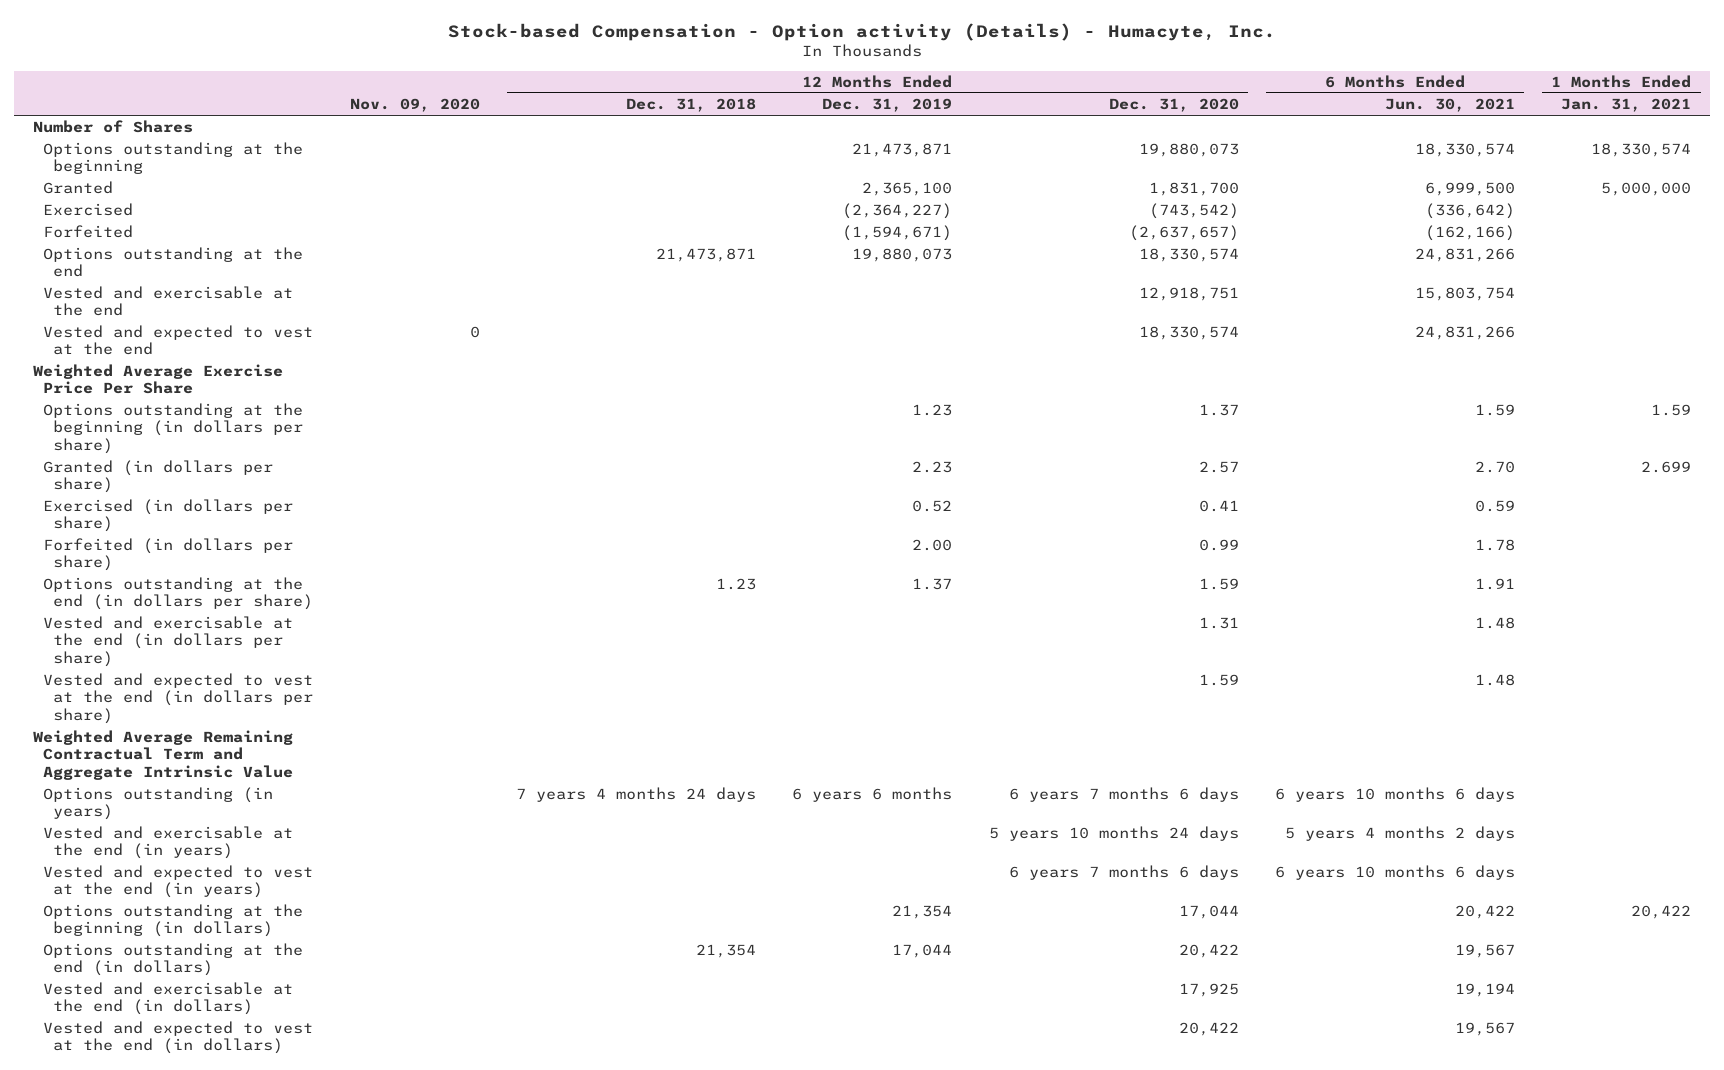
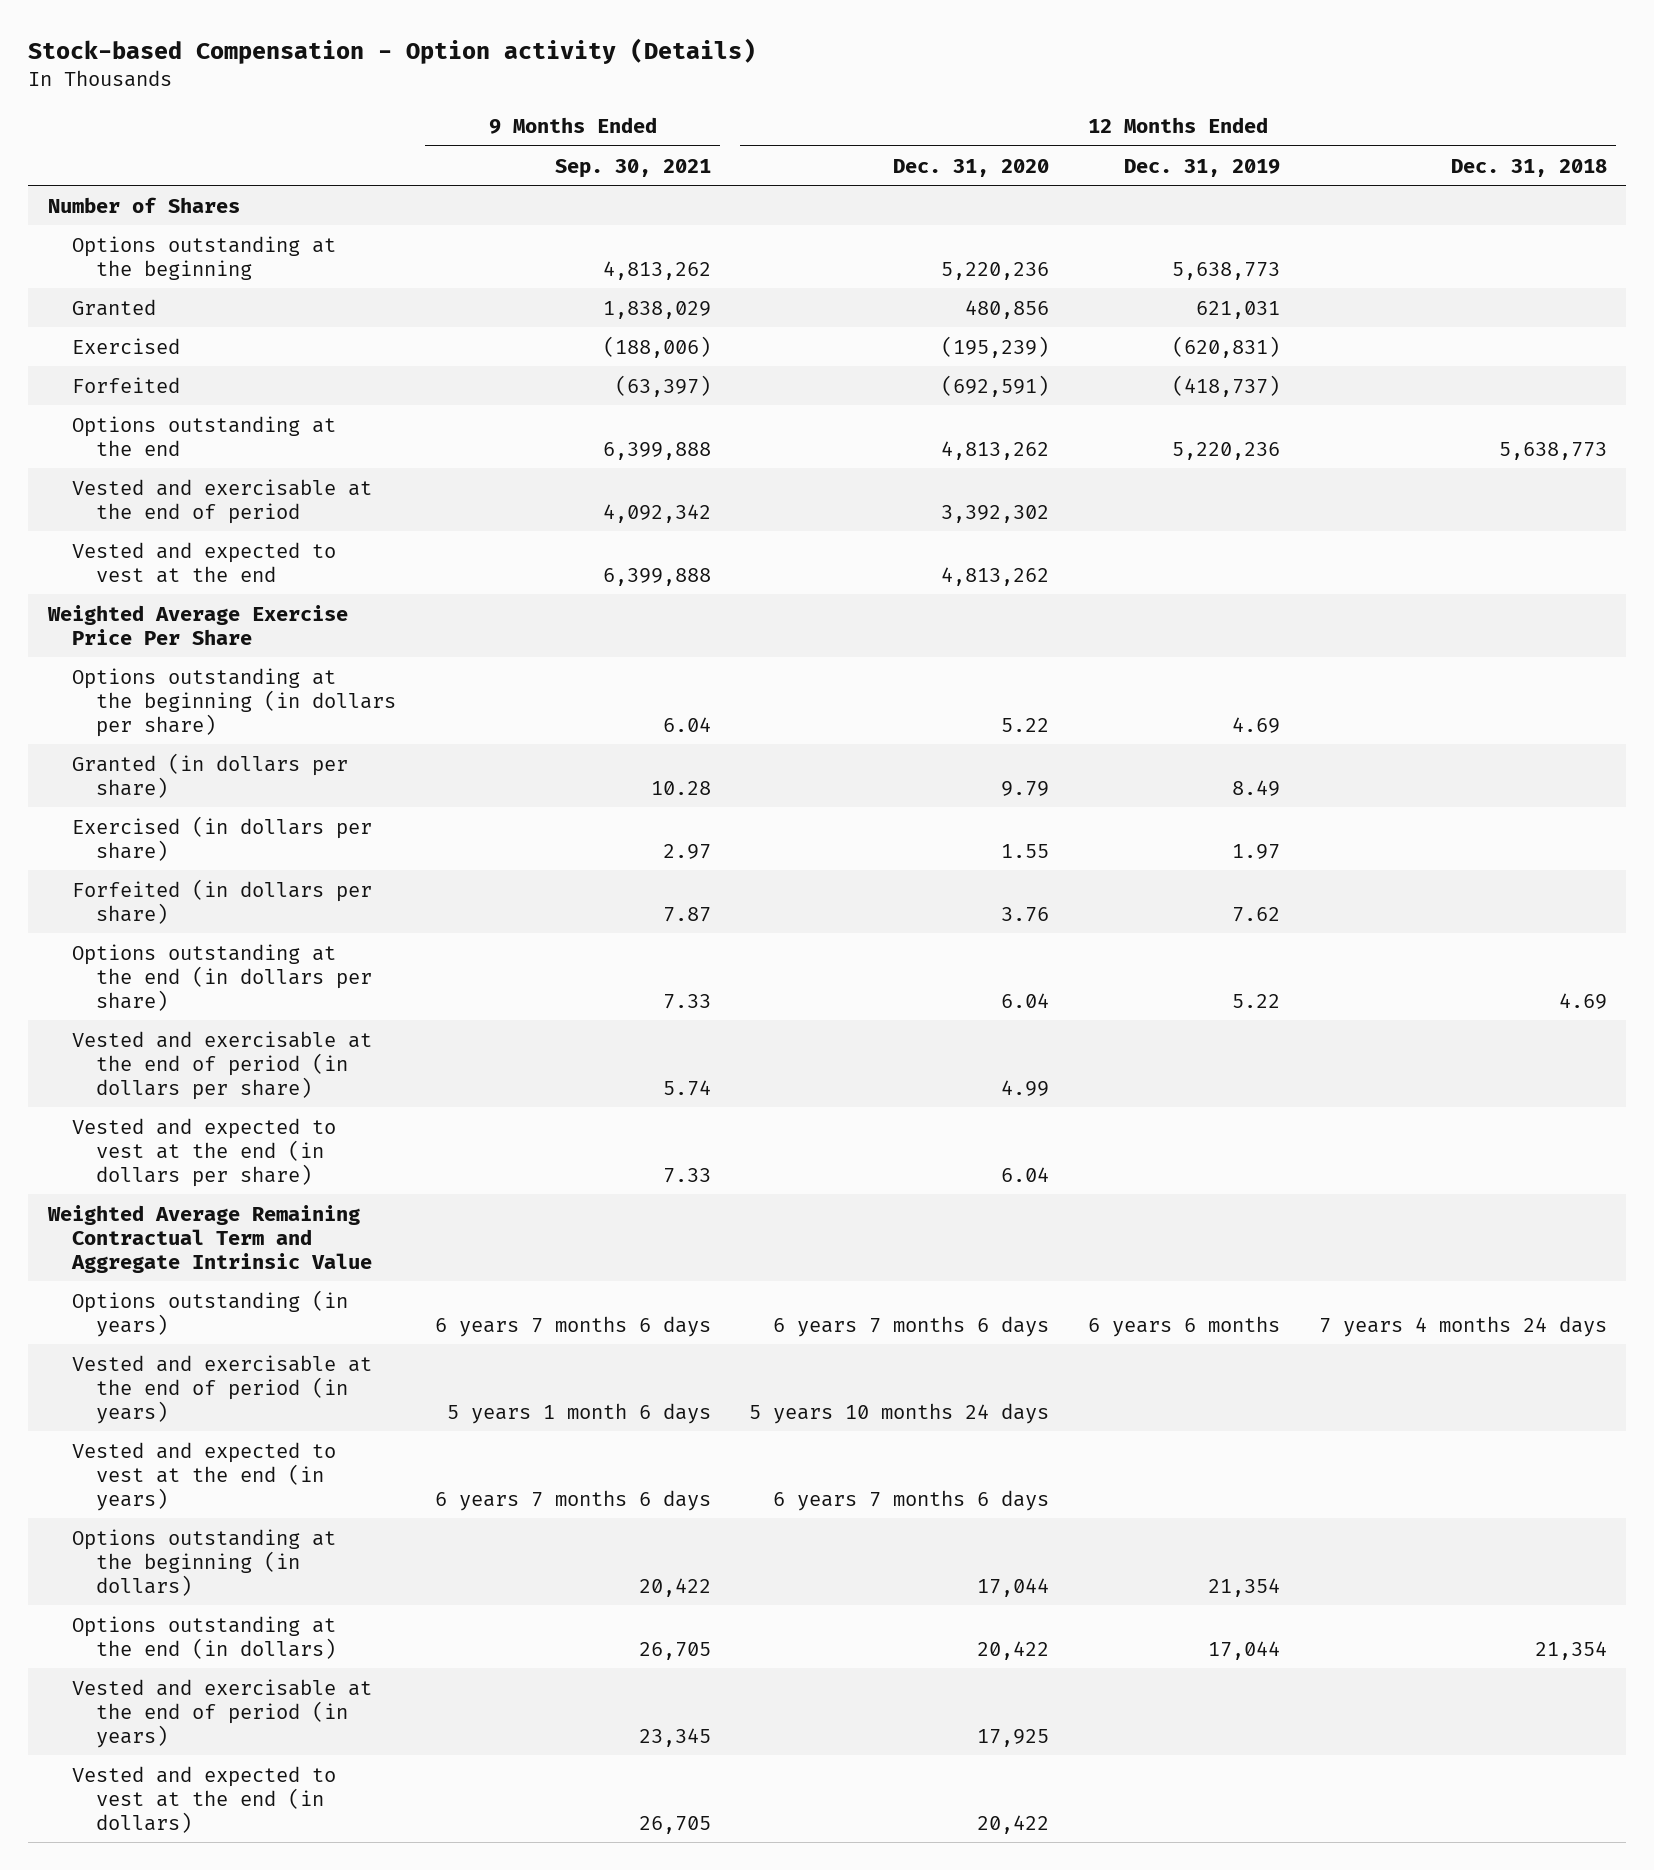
- Stock-based Compensation - Option activity (Details) - Humacyte, Inc.
+ Stock-based Compensation - Option activity (Details)
- | Nov. 09, 2020 | 12 Months Ended Dec. 31, 2018 | 12 Months Ended Dec. 31, 2019 | 12 Months Ended Dec. 31, 2020 | 6 Months Ended Jun. 30, 2021 | 1 Months Ended Jan. 31, 2021
+ | 9 Months Ended Sep. 30, 2021 | 12 Months Ended Dec. 31, 2020 | 12 Months Ended Dec. 31, 2019 | 12 Months Ended Dec. 31, 2018
- Options outstanding at the beginning | | | 21,473,871 | 19,880,073 | 18,330,574 | 18,330,574
- Granted | | | 2,365,100 | 1,831,700 | 6,999,500 | 5,000,000
- Exercised | | | (2,364,227) | (743,542) | (336,642) |
- Forfeited | | | (1,594,671) | (2,637,657) | (162,166) |
- Options outstanding at the end | | 21,473,871 | 19,880,073 | 18,330,574 | 24,831,266 |
- Vested and exercisable at the end | | | | 12,918,751 | 15,803,754 |
- Vested and expected to vest at the end | 0 | | | 18,330,574 | 24,831,266 |
+ Options outstanding at the beginning | 4,813,262 | 5,220,236 | 5,638,773 |
+ Granted | 1,838,029 | 480,856 | 621,031 |
+ Exercised | (188,006) | (195,239) | (620,831) |
+ Forfeited | (63,397) | (692,591) | (418,737) |
+ Options outstanding at the end | 6,399,888 | 4,813,262 | 5,220,236 | 5,638,773
+ Vested and exercisable at the end of period | 4,092,342 | 3,392,302 | |
+ Vested and expected to vest at the end | 6,399,888 | 4,813,262 | |
- Options outstanding at the beginning (in dollars per share) | | | 1.23 | 1.37 | 1.59 | 1.59
- Granted (in dollars per share) | | | 2.23 | 2.57 | 2.70 | 2.699
- Exercised (in dollars per share) | | | 0.52 | 0.41 | 0.59 |
- Forfeited (in dollars per share) | | | 2.00 | 0.99 | 1.78 |
- Options outstanding at the end (in dollars per share) | | 1.23 | 1.37 | 1.59 | 1.91 |
- Vested and exercisable at the end (in dollars per share) | | | | 1.31 | 1.48 |
- Vested and expected to vest at the end (in dollars per share) | | | | 1.59 | 1.48 |
+ Options outstanding at the beginning (in dollars per share) | 6.04 | 5.22 | 4.69 |
+ Granted (in dollars per share) | 10.28 | 9.79 | 8.49 |
+ Exercised (in dollars per share) | 2.97 | 1.55 | 1.97 |
+ Forfeited (in dollars per share) | 7.87 | 3.76 | 7.62 |
+ Options outstanding at the end (in dollars per share) | 7.33 | 6.04 | 5.22 | 4.69
+ Vested and exercisable at the end of period (in dollars per share) | 5.74 | 4.99 | |
+ Vested and expected to vest at the end (in dollars per share) | 7.33 | 6.04 | |
- Vested and exercisable at the end (in years) | | | | 5 years 10 months 24 days | 5 years 4 months 2 days |
+ Vested and exercisable at the end of period (in years) | 5 years 1 month 6 days | 5 years 10 months 24 days | |
- Vested and exercisable at the end (in dollars) | | | | 17,925 | 19,194 |
+ Vested and exercisable at the end of period (in years) | 23,345 | 17,925 | |

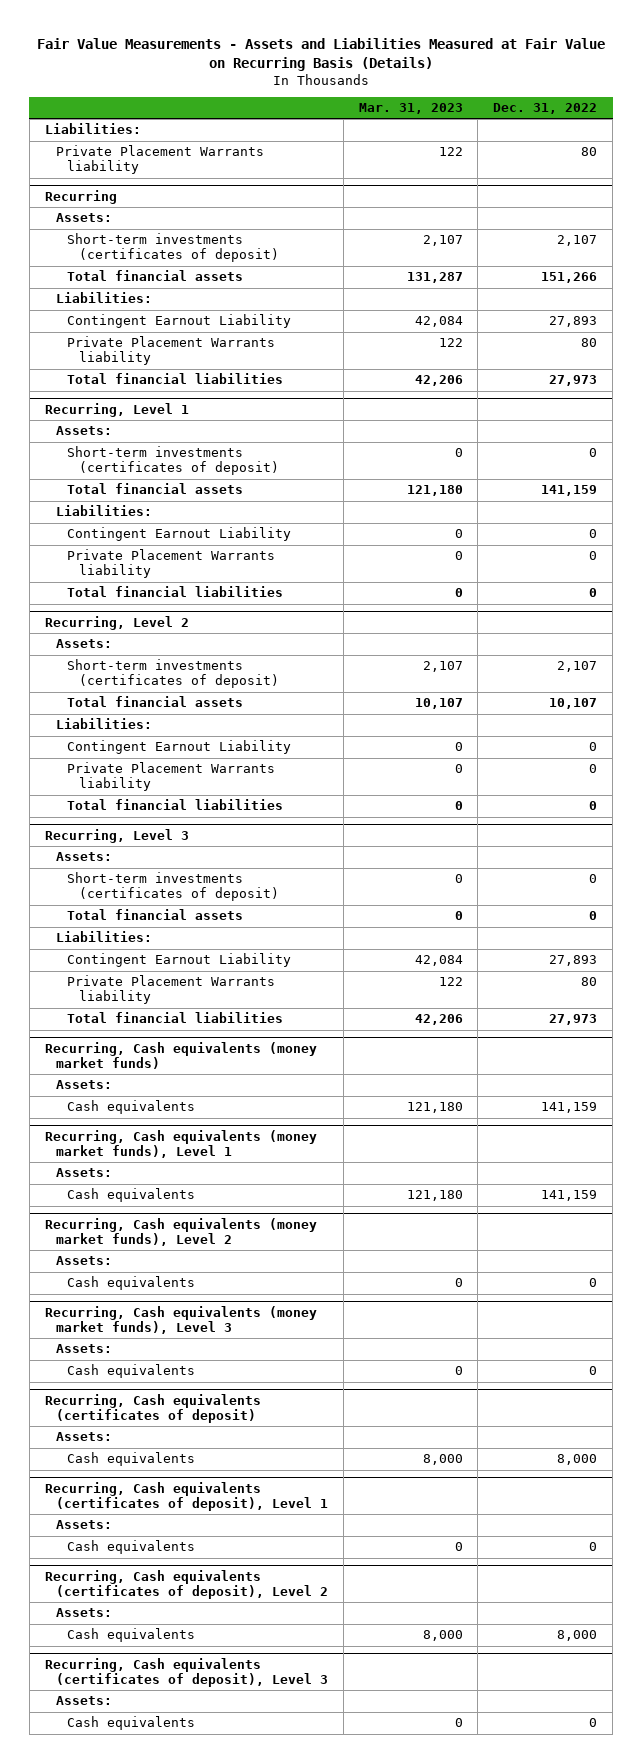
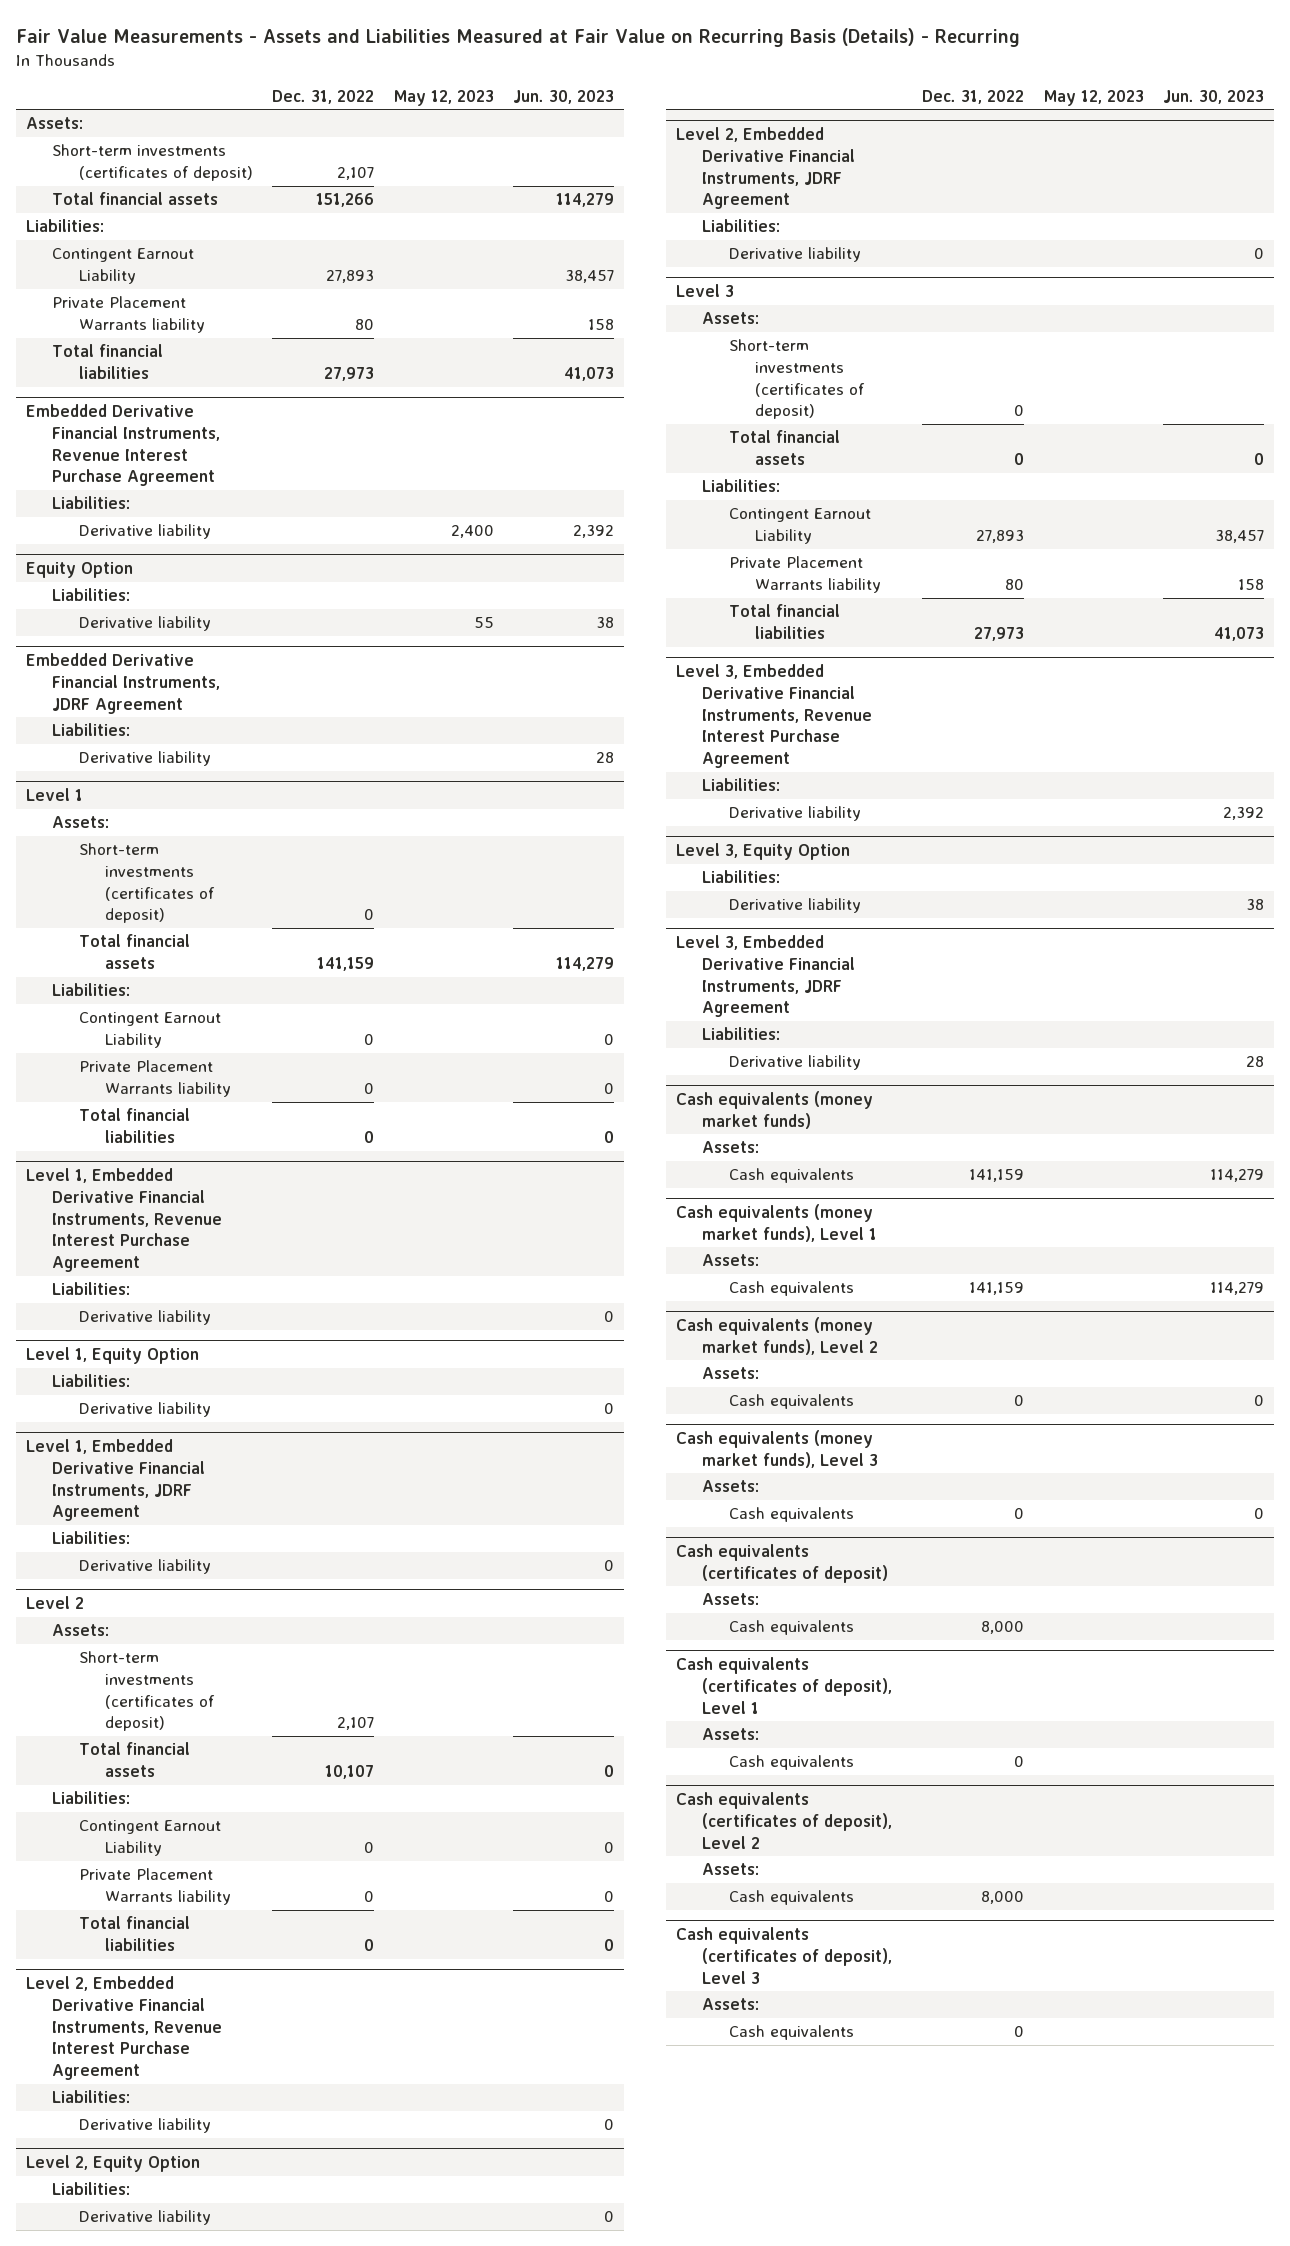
- Fair Value Measurements - Assets and Liabilities Measured at Fair Value on Recurring Basis (Details)
+ Fair Value Measurements - Assets and Liabilities Measured at Fair Value on Recurring Basis (Details) - Recurring
- | Mar. 31, 2023 | Dec. 31, 2022
+ | Dec. 31, 2022 | May 12, 2023 | Jun. 30, 2023
- Liabilities:
- Private Placement Warrants liability | 122 | 80
- Recurring
- Recurring, Level 1
+ Embedded Derivative Financial Instruments, Revenue Interest Purchase Agreement
+ Liabilities:
+ Derivative liability | | 2,400 | 2,392
+ Equity Option
+ Liabilities:
+ Derivative liability | | 55 | 38
+ Embedded Derivative Financial Instruments, JDRF Agreement
+ Liabilities:
+ Derivative liability | | | 28
+ Level 1
- Recurring, Level 2
+ Level 1, Embedded Derivative Financial Instruments, Revenue Interest Purchase Agreement
+ Liabilities:
+ Derivative liability | | | 0
+ Level 1, Equity Option
+ Liabilities:
+ Derivative liability | | | 0
+ Level 1, Embedded Derivative Financial Instruments, JDRF Agreement
+ Liabilities:
+ Derivative liability | | | 0
+ Level 2
- Recurring, Level 3
+ Level 2, Embedded Derivative Financial Instruments, Revenue Interest Purchase Agreement
+ Liabilities:
+ Derivative liability | | | 0
+ Level 2, Equity Option
+ Liabilities:
+ Derivative liability | | | 0
+ Level 2, Embedded Derivative Financial Instruments, JDRF Agreement
+ Liabilities:
+ Derivative liability | | | 0
+ Level 3
- Recurring, Cash equivalents (money market funds)
+ Level 3, Embedded Derivative Financial Instruments, Revenue Interest Purchase Agreement
+ Liabilities:
+ Derivative liability | | | 2,392
+ Level 3, Equity Option
+ Liabilities:
+ Derivative liability | | | 38
+ Level 3, Embedded Derivative Financial Instruments, JDRF Agreement
+ Liabilities:
+ Derivative liability | | | 28
+ Cash equivalents (money market funds)
- Recurring, Cash equivalents (money market funds), Level 1
+ Cash equivalents (money market funds), Level 1
- Recurring, Cash equivalents (money market funds), Level 2
+ Cash equivalents (money market funds), Level 2
- Recurring, Cash equivalents (money market funds), Level 3
+ Cash equivalents (money market funds), Level 3
- Recurring, Cash equivalents (certificates of deposit)
+ Cash equivalents (certificates of deposit)
- Recurring, Cash equivalents (certificates of deposit), Level 1
+ Cash equivalents (certificates of deposit), Level 1
- Recurring, Cash equivalents (certificates of deposit), Level 2
+ Cash equivalents (certificates of deposit), Level 2
- Recurring, Cash equivalents (certificates of deposit), Level 3
+ Cash equivalents (certificates of deposit), Level 3

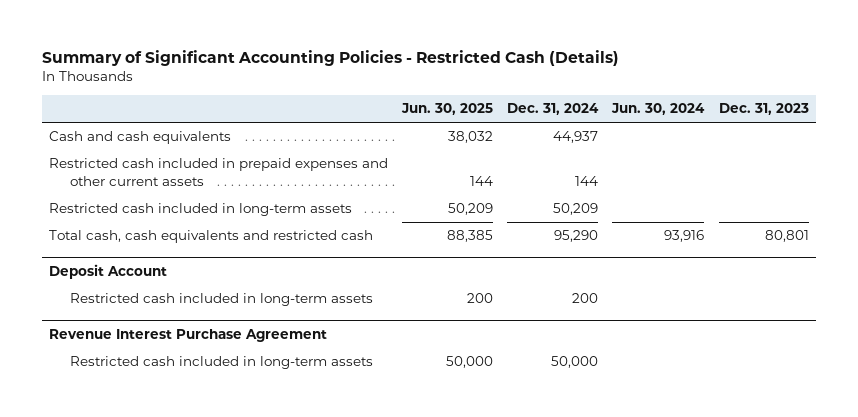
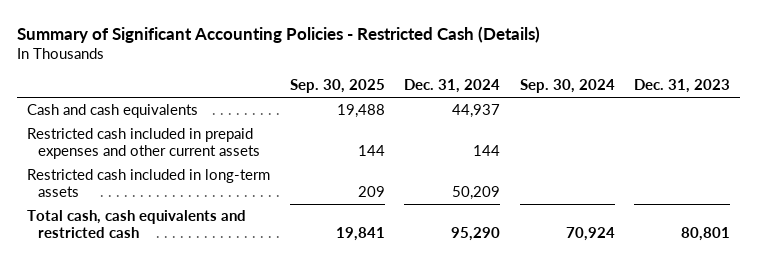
- | Jun. 30, 2025 | Dec. 31, 2024 | Jun. 30, 2024 | Dec. 31, 2023
+ | Sep. 30, 2025 | Dec. 31, 2024 | Sep. 30, 2024 | Dec. 31, 2023
- Deposit Account
- Restricted cash included in long-term assets | 200 | 200 | |
- Revenue Interest Purchase Agreement
- Restricted cash included in long-term assets | 50,000 | 50,000 | |

